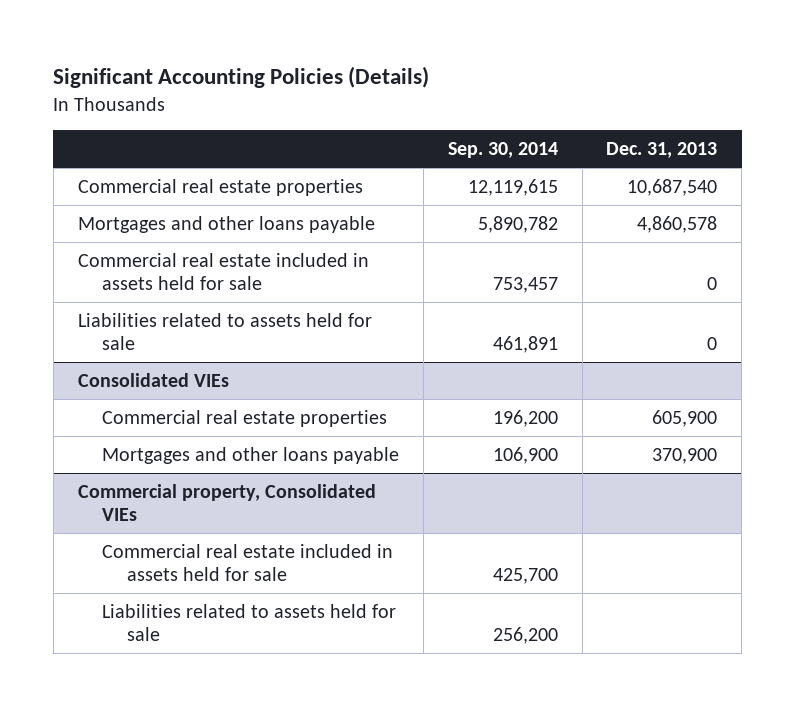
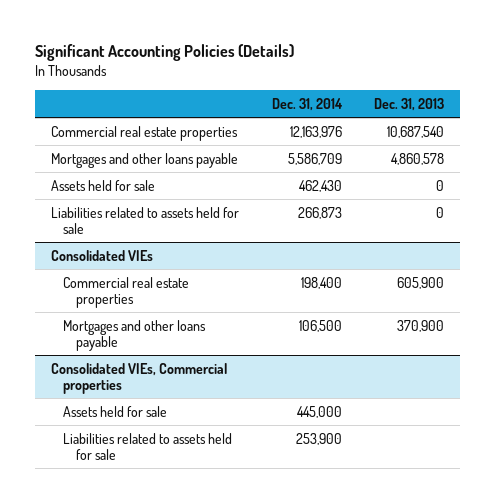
- | Sep. 30, 2014 | Dec. 31, 2013
+ | Dec. 31, 2014 | Dec. 31, 2013
- Commercial real estate included in assets held for sale | 753,457 | 0
+ Assets held for sale | 462,430 | 0
- Commercial property, Consolidated VIEs
- Commercial real estate included in assets held for sale | 425,700 |
+ Consolidated VIEs, Commercial properties
+ Assets held for sale | 445,000 |

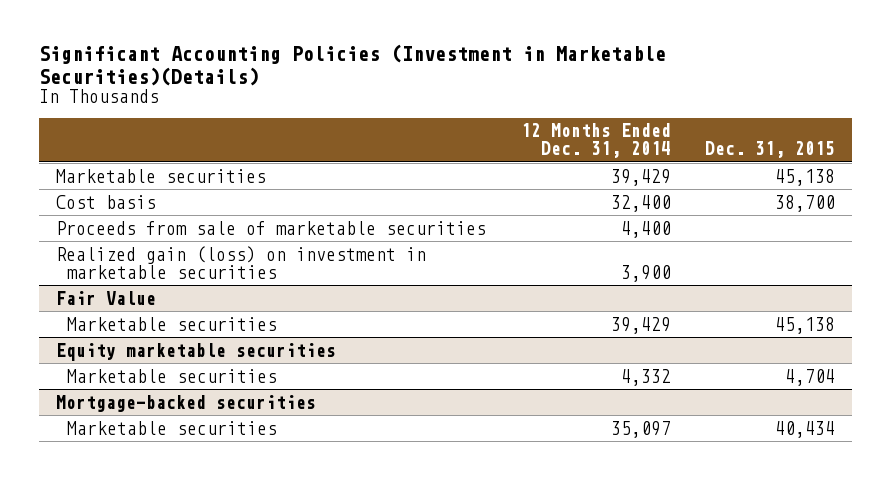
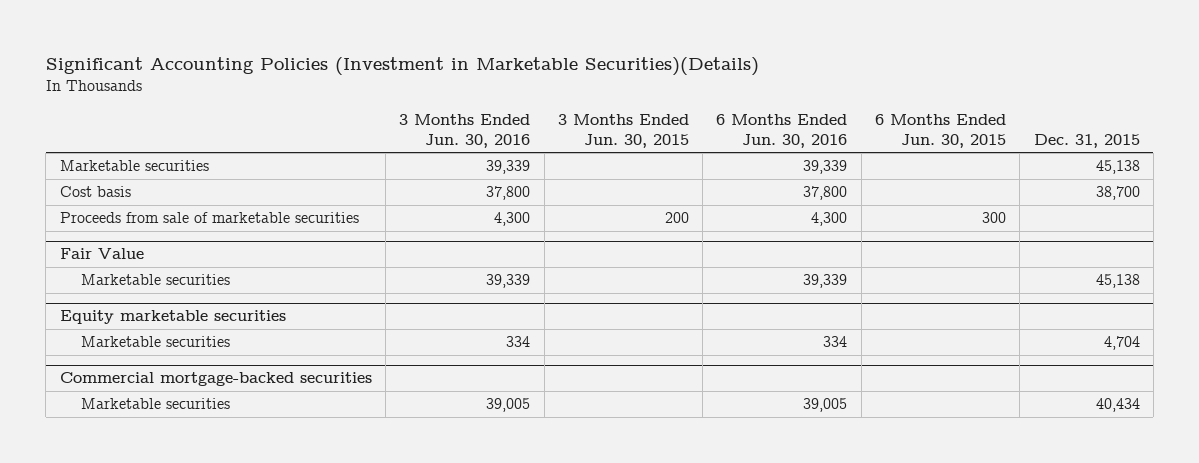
- | 12 Months Ended Dec. 31, 2014 | Dec. 31, 2015
+ | 3 Months Ended Jun. 30, 2016 | 3 Months Ended Jun. 30, 2015 | 6 Months Ended Jun. 30, 2016 | 6 Months Ended Jun. 30, 2015 | Dec. 31, 2015
- Realized gain (loss) on investment in marketable securities | 3,900 |
- Mortgage-backed securities
+ Commercial mortgage-backed securities

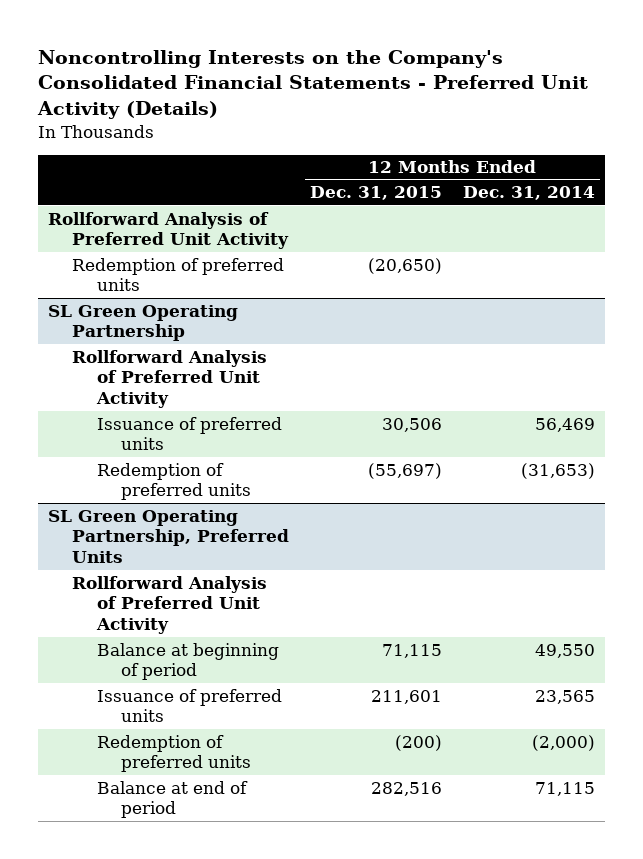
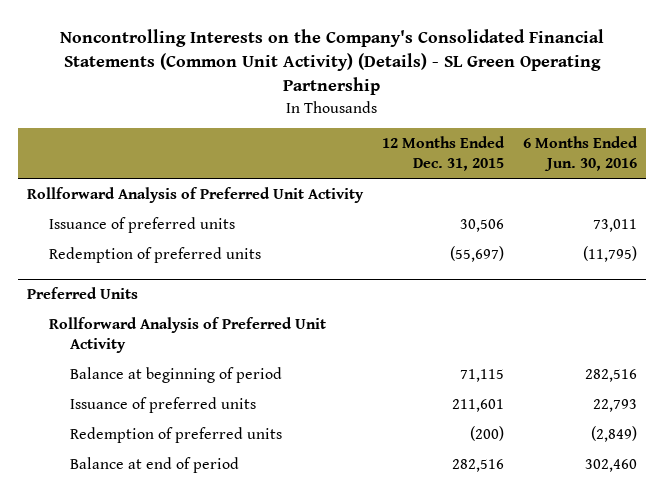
- Noncontrolling Interests on the Company's Consolidated Financial Statements - Preferred Unit Activity (Details)
+ Noncontrolling Interests on the Company's Consolidated Financial Statements (Common Unit Activity) (Details) - SL Green Operating Partnership
- | 12 Months Ended Dec. 31, 2015 | 12 Months Ended Dec. 31, 2014
+ | 12 Months Ended Dec. 31, 2015 | 6 Months Ended Jun. 30, 2016
- Redemption of preferred units | (20,650) |
- SL Green Operating Partnership
- Rollforward Analysis of Preferred Unit Activity
- SL Green Operating Partnership, Preferred Units
+ Preferred Units

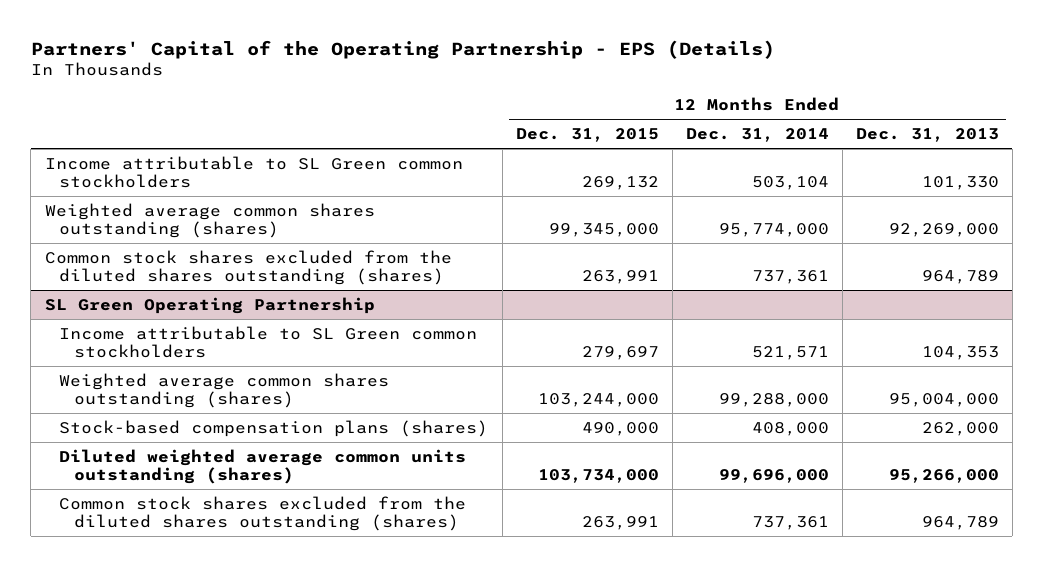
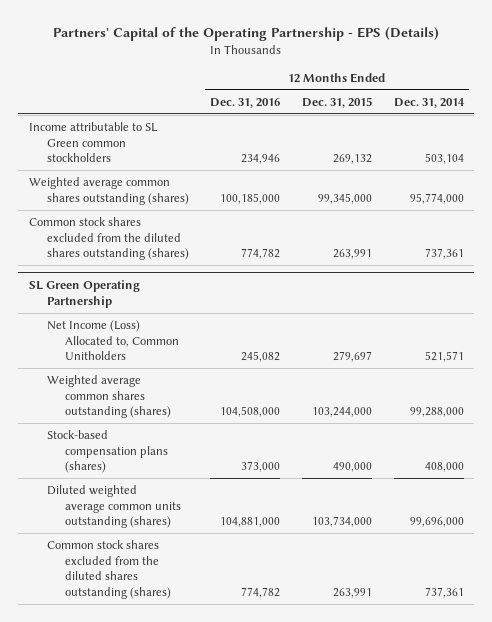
- | 12 Months Ended Dec. 31, 2015 | 12 Months Ended Dec. 31, 2014 | 12 Months Ended Dec. 31, 2013
+ | 12 Months Ended Dec. 31, 2016 | 12 Months Ended Dec. 31, 2015 | 12 Months Ended Dec. 31, 2014
@ SL Green Operating Partnership
- Income attributable to SL Green common stockholders | 279,697 | 521,571 | 104,353
+ Net Income (Loss) Allocated to, Common Unitholders | 245,082 | 279,697 | 521,571

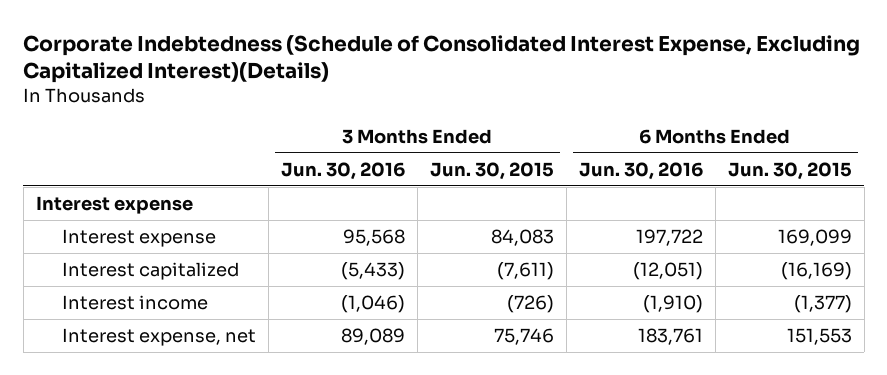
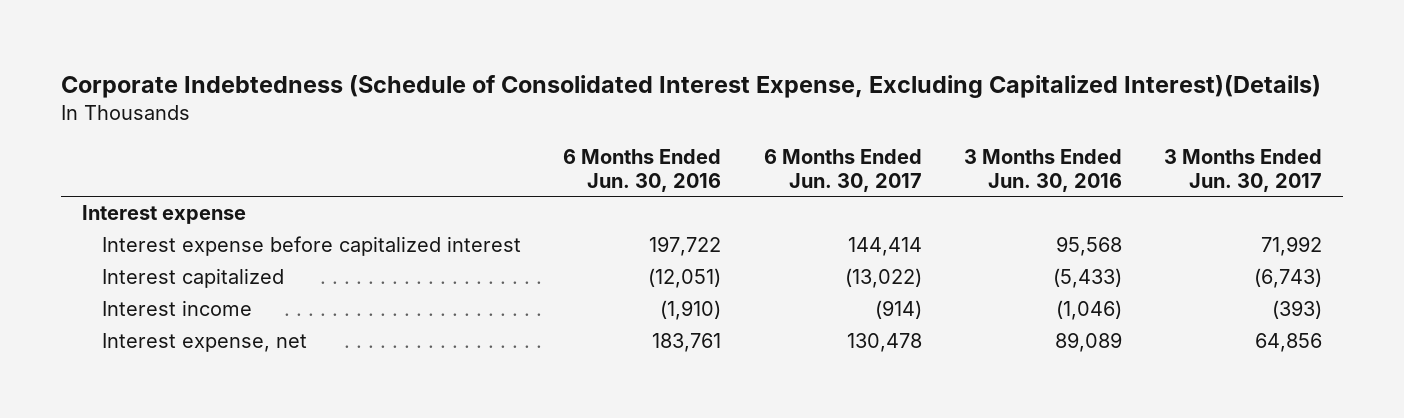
- | 3 Months Ended Jun. 30, 2016 | 3 Months Ended Jun. 30, 2015 | 6 Months Ended Jun. 30, 2016 | 6 Months Ended Jun. 30, 2015
+ | 6 Months Ended Jun. 30, 2016 | 6 Months Ended Jun. 30, 2017 | 3 Months Ended Jun. 30, 2016 | 3 Months Ended Jun. 30, 2017
- Interest expense | 95,568 | 84,083 | 197,722 | 169,099
+ Interest expense before capitalized interest | 197,722 | 144,414 | 95,568 | 71,992

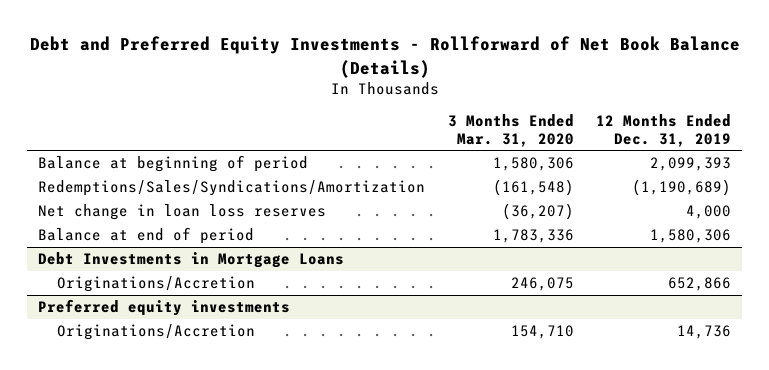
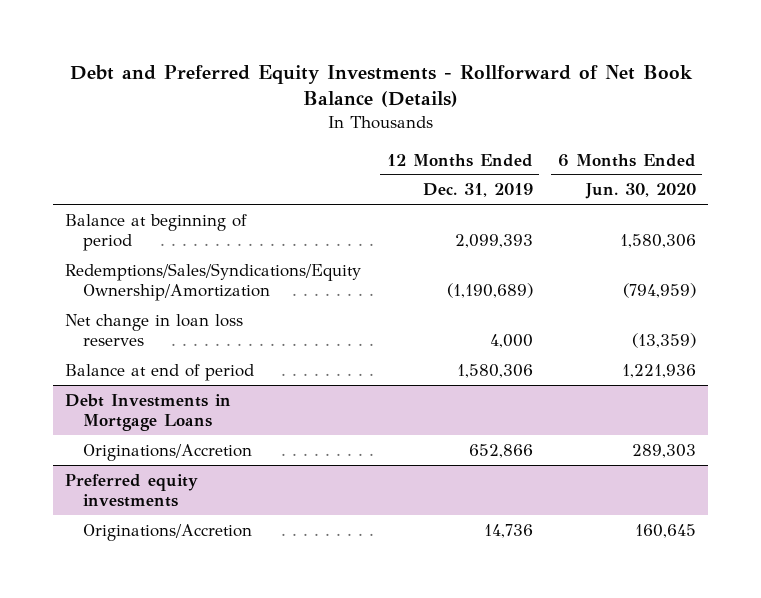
- | 3 Months Ended Mar. 31, 2020 | 12 Months Ended Dec. 31, 2019
+ | 12 Months Ended Dec. 31, 2019 | 6 Months Ended Jun. 30, 2020
- Redemptions/Sales/Syndications/Amortization | (161,548) | (1,190,689)
+ Redemptions/Sales/Syndications/Equity Ownership/Amortization | (1,190,689) | (794,959)

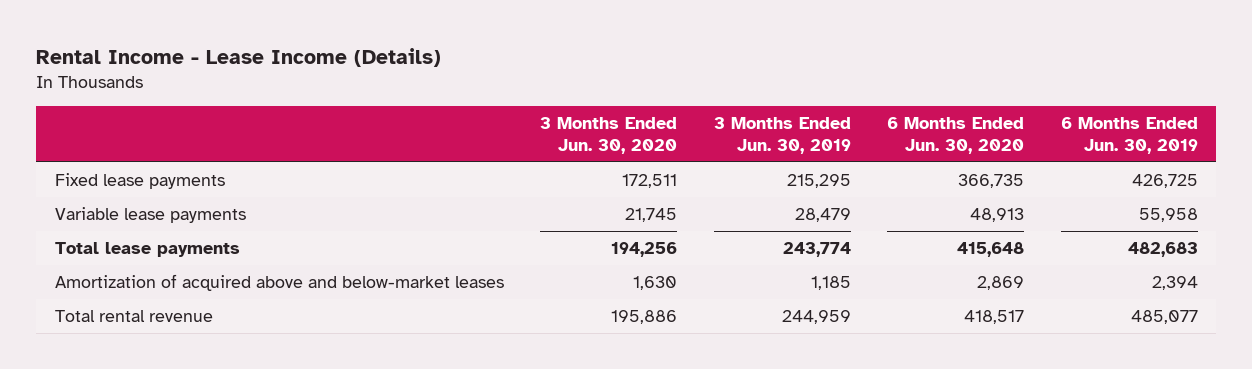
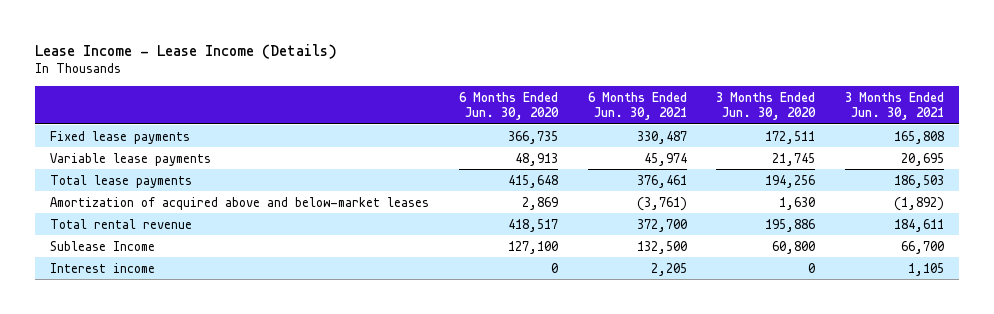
- Rental Income - Lease Income (Details)
+ Lease Income - Lease Income (Details)
- | 3 Months Ended Jun. 30, 2020 | 3 Months Ended Jun. 30, 2019 | 6 Months Ended Jun. 30, 2020 | 6 Months Ended Jun. 30, 2019
+ | 6 Months Ended Jun. 30, 2020 | 6 Months Ended Jun. 30, 2021 | 3 Months Ended Jun. 30, 2020 | 3 Months Ended Jun. 30, 2021
+ Sublease Income | 127,100 | 132,500 | 60,800 | 66,700
+ Interest income | 0 | 2,205 | 0 | 1,105

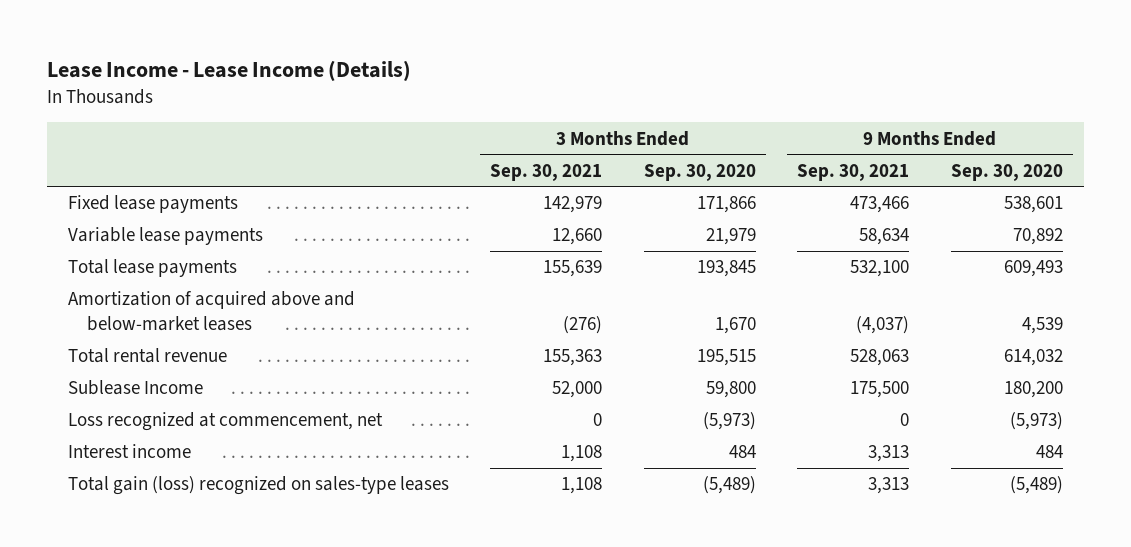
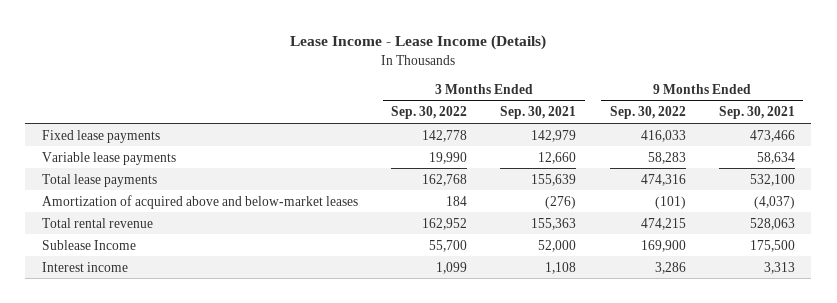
- | 3 Months Ended Sep. 30, 2021 | 3 Months Ended Sep. 30, 2020 | 9 Months Ended Sep. 30, 2021 | 9 Months Ended Sep. 30, 2020
+ | 3 Months Ended Sep. 30, 2022 | 3 Months Ended Sep. 30, 2021 | 9 Months Ended Sep. 30, 2022 | 9 Months Ended Sep. 30, 2021
- Loss recognized at commencement, net | 0 | (5,973) | 0 | (5,973)
- Total gain (loss) recognized on sales-type leases | 1,108 | (5,489) | 3,313 | (5,489)

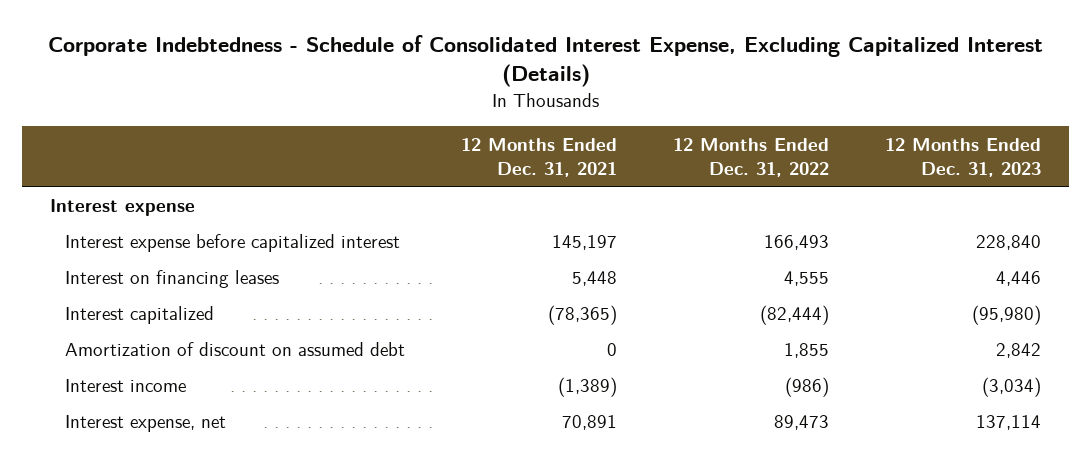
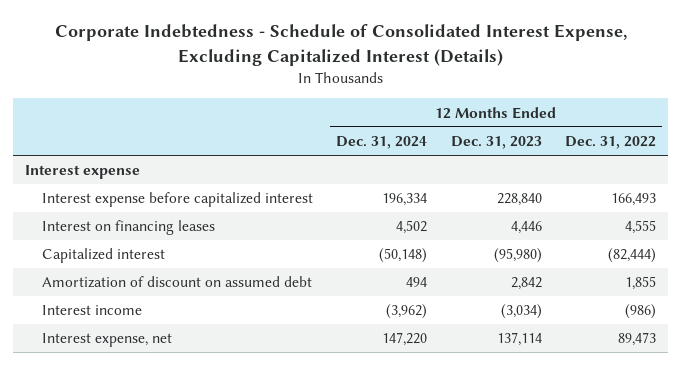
- | 12 Months Ended Dec. 31, 2021 | 12 Months Ended Dec. 31, 2022 | 12 Months Ended Dec. 31, 2023
+ | 12 Months Ended Dec. 31, 2024 | 12 Months Ended Dec. 31, 2023 | 12 Months Ended Dec. 31, 2022
- Interest capitalized | (78,365) | (82,444) | (95,980)
+ Capitalized interest | (50,148) | (95,980) | (82,444)

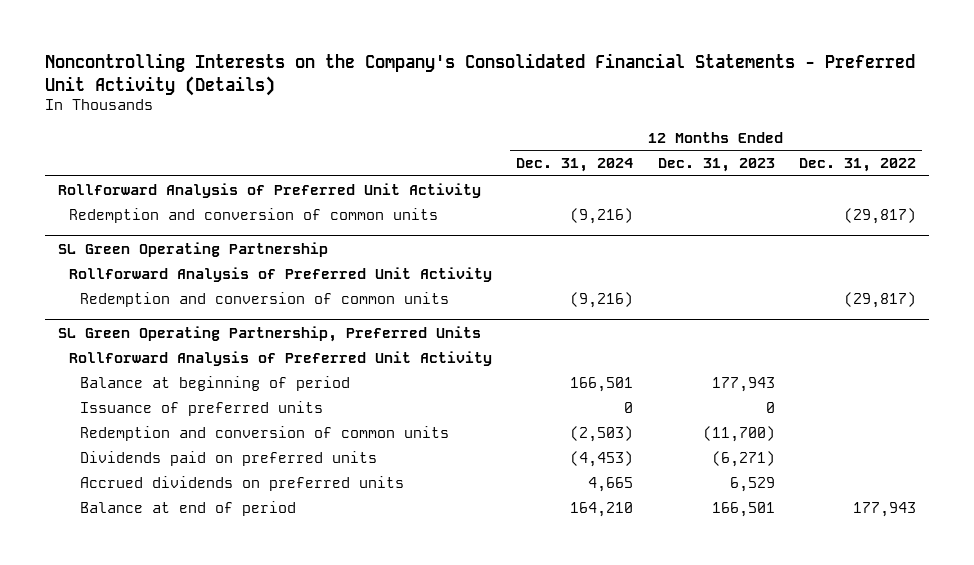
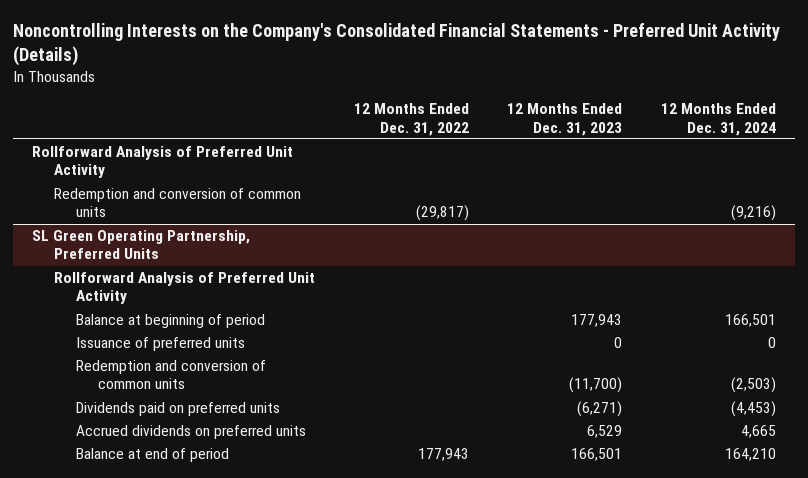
- | 12 Months Ended Dec. 31, 2024 | 12 Months Ended Dec. 31, 2023 | 12 Months Ended Dec. 31, 2022
+ | 12 Months Ended Dec. 31, 2022 | 12 Months Ended Dec. 31, 2023 | 12 Months Ended Dec. 31, 2024
- SL Green Operating Partnership
- Rollforward Analysis of Preferred Unit Activity
- Redemption and conversion of common units | (9,216) | | (29,817)

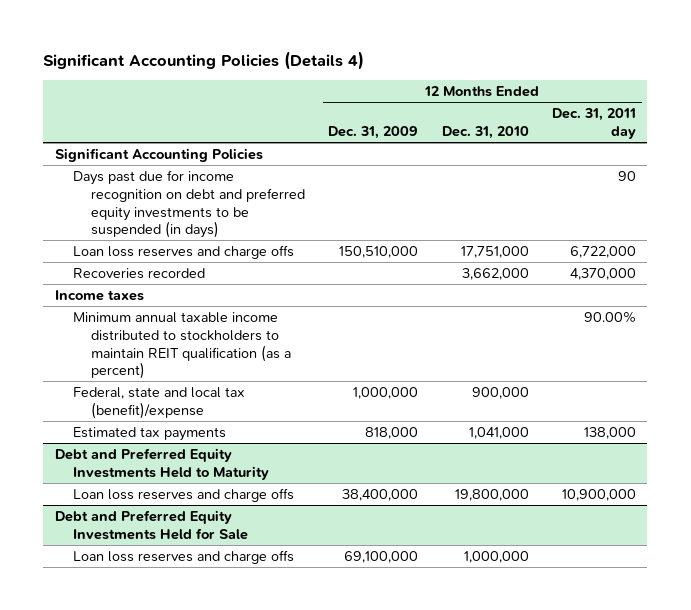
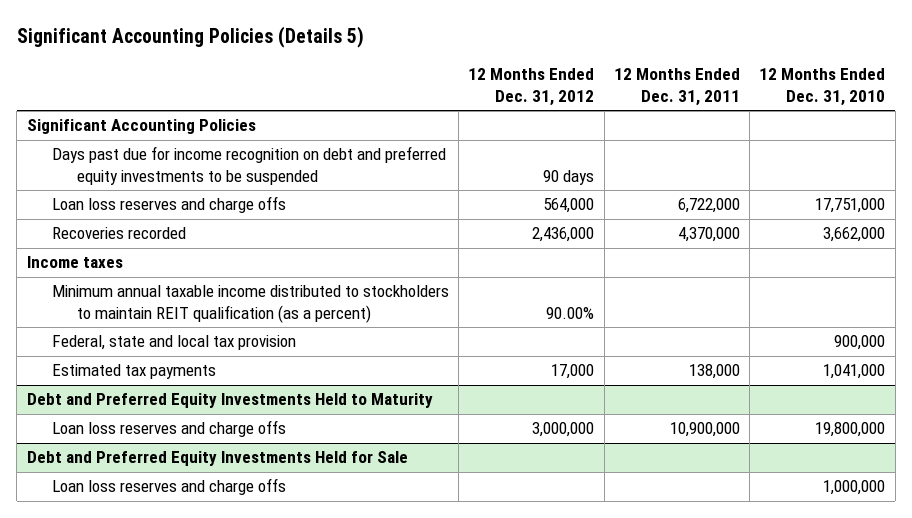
- Significant Accounting Policies (Details 4)
+ Significant Accounting Policies (Details 5)
- | 12 Months Ended Dec. 31, 2009 | 12 Months Ended Dec. 31, 2010 | 12 Months Ended Dec. 31, 2011 day
+ | 12 Months Ended Dec. 31, 2012 | 12 Months Ended Dec. 31, 2011 | 12 Months Ended Dec. 31, 2010
- Days past due for income recognition on debt and preferred equity investments to be suspended (in days) | | | 90
+ Days past due for income recognition on debt and preferred equity investments to be suspended | 90 days | |
- Federal, state and local tax (benefit)/expense | 1,000,000 | 900,000 |
+ Federal, state and local tax provision | | | 900,000

